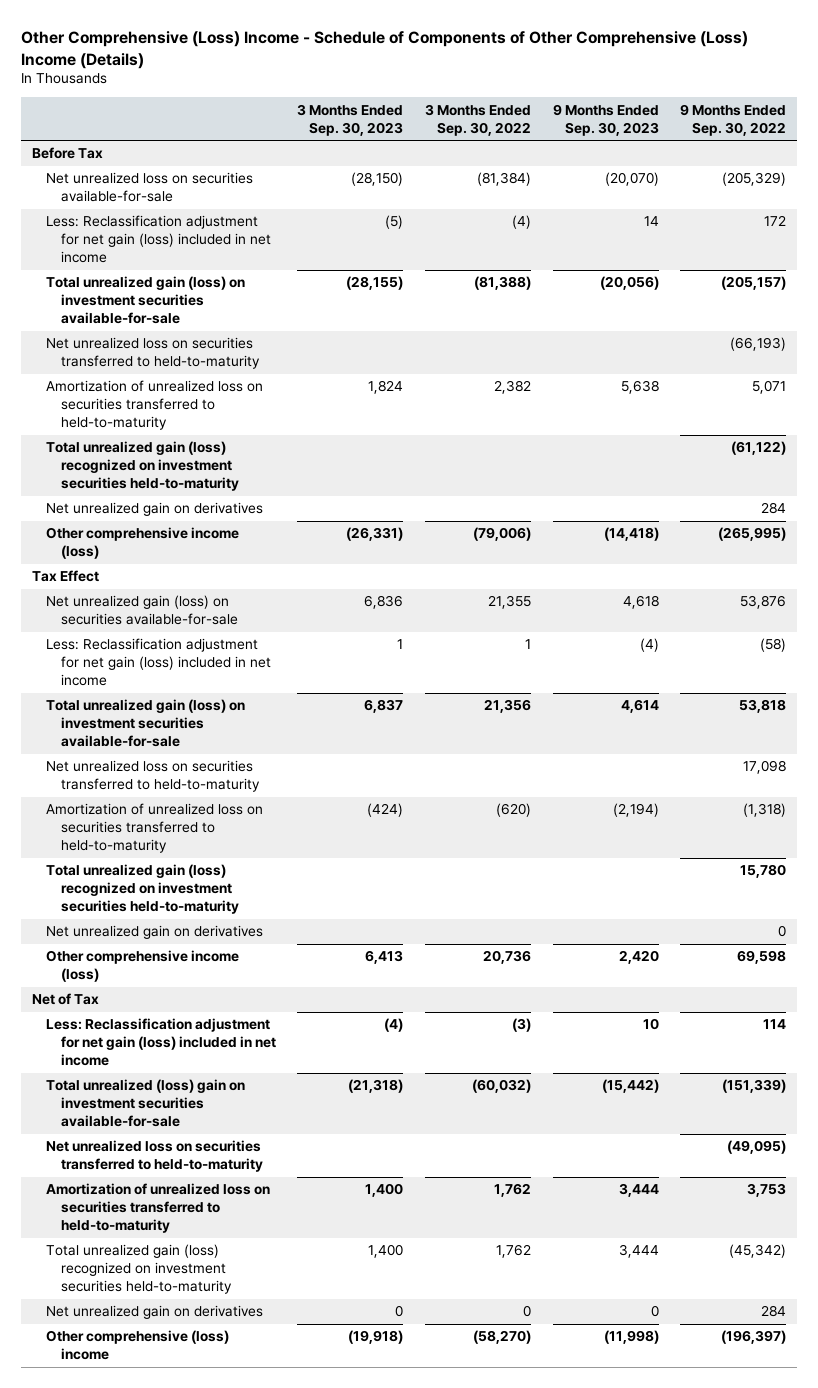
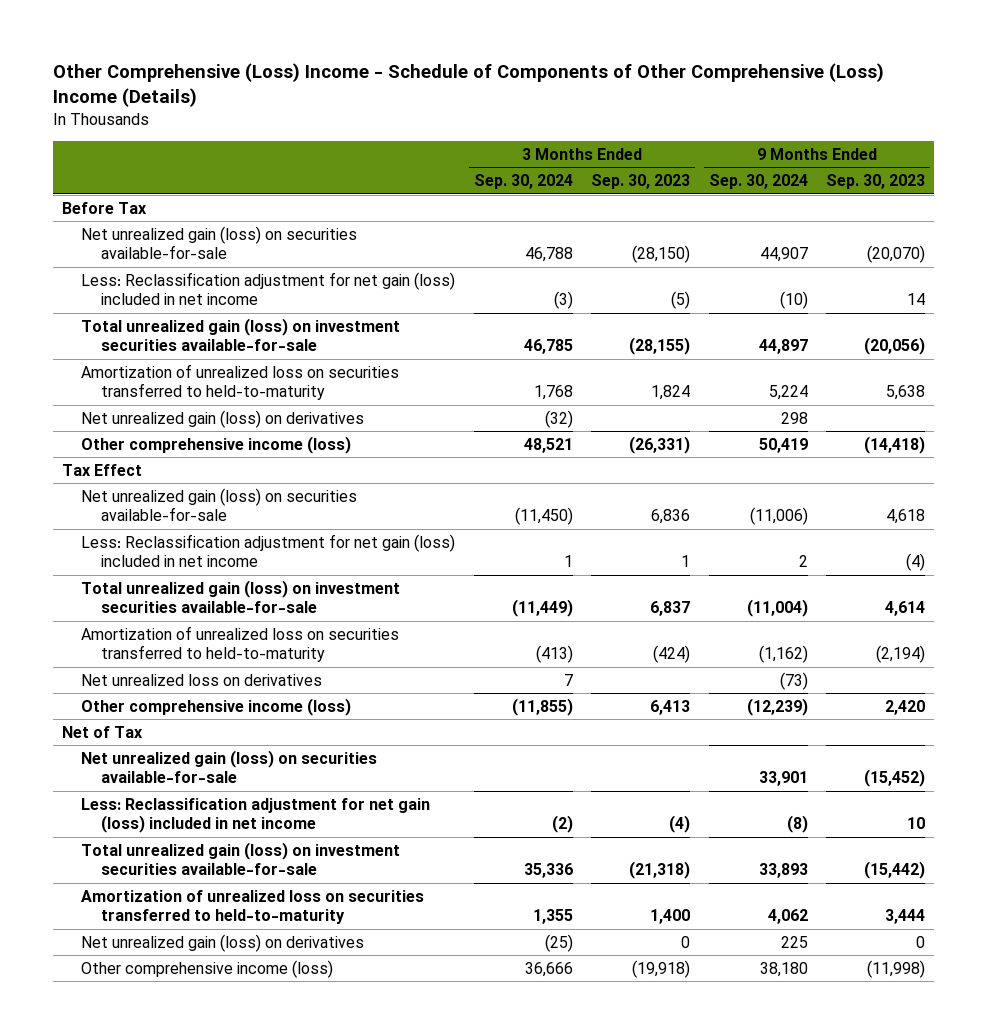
- | 3 Months Ended Sep. 30, 2023 | 3 Months Ended Sep. 30, 2022 | 9 Months Ended Sep. 30, 2023 | 9 Months Ended Sep. 30, 2022
+ | 3 Months Ended Sep. 30, 2024 | 3 Months Ended Sep. 30, 2023 | 9 Months Ended Sep. 30, 2024 | 9 Months Ended Sep. 30, 2023
- Net unrealized loss on securities available-for-sale | (28,150) | (81,384) | (20,070) | (205,329)
+ Net unrealized gain (loss) on securities available-for-sale | 46,788 | (28,150) | 44,907 | (20,070)
- Net unrealized loss on securities transferred to held-to-maturity | | | | (66,193)
- Total unrealized gain (loss) recognized on investment securities held-to-maturity | | | | (61,122)
- Net unrealized gain on derivatives | | | | 284
+ Net unrealized gain (loss) on derivatives | (32) | | 298 |
- Net unrealized loss on securities transferred to held-to-maturity | | | | 17,098
- Total unrealized gain (loss) recognized on investment securities held-to-maturity | | | | 15,780
- Net unrealized gain on derivatives | | | | 0
+ Net unrealized loss on derivatives | 7 | | (73) |
+ Net unrealized gain (loss) on securities available-for-sale | | | 33,901 | (15,452)
- Total unrealized (loss) gain on investment securities available-for-sale | (21,318) | (60,032) | (15,442) | (151,339)
- Net unrealized loss on securities transferred to held-to-maturity | | | | (49,095)
+ Total unrealized gain (loss) on investment securities available-for-sale | 35,336 | (21,318) | 33,893 | (15,442)
- Total unrealized gain (loss) recognized on investment securities held-to-maturity | 1,400 | 1,762 | 3,444 | (45,342)
- Net unrealized gain on derivatives | 0 | 0 | 0 | 284
- Other comprehensive (loss) income | (19,918) | (58,270) | (11,998) | (196,397)
+ Net unrealized gain (loss) on derivatives | (25) | 0 | 225 | 0
+ Other comprehensive income (loss) | 36,666 | (19,918) | 38,180 | (11,998)

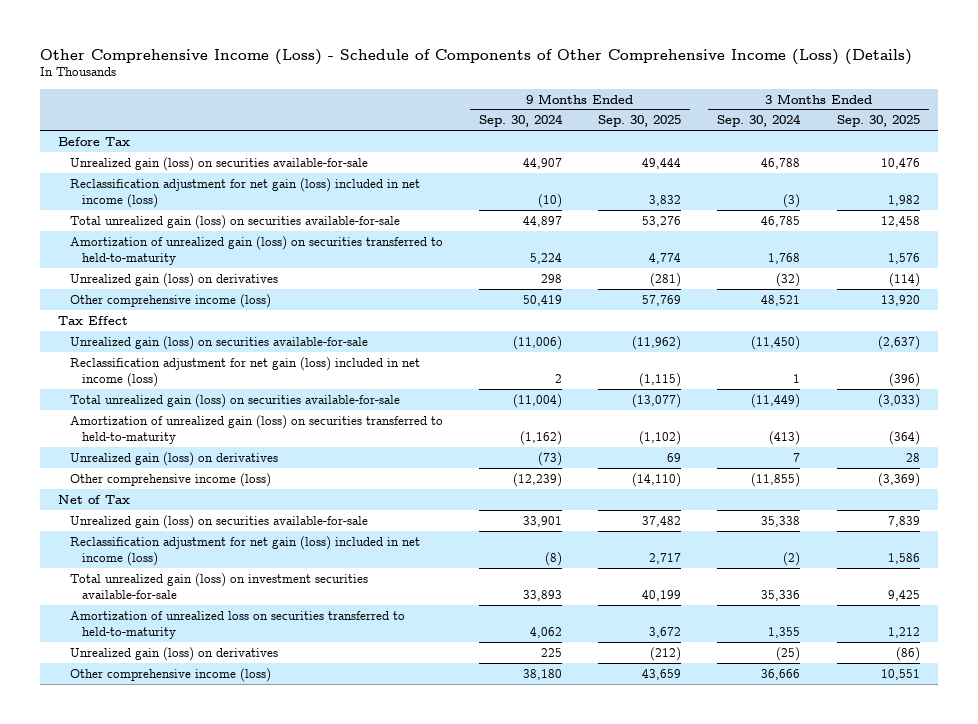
- Other Comprehensive (Loss) Income - Schedule of Components of Other Comprehensive (Loss) Income (Details)
+ Other Comprehensive Income (Loss) - Schedule of Components of Other Comprehensive Income (Loss) (Details)
- | 3 Months Ended Sep. 30, 2024 | 3 Months Ended Sep. 30, 2023 | 9 Months Ended Sep. 30, 2024 | 9 Months Ended Sep. 30, 2023
+ | 9 Months Ended Sep. 30, 2024 | 9 Months Ended Sep. 30, 2025 | 3 Months Ended Sep. 30, 2024 | 3 Months Ended Sep. 30, 2025
- Net unrealized gain (loss) on securities available-for-sale | 46,788 | (28,150) | 44,907 | (20,070)
- Less: Reclassification adjustment for net gain (loss) included in net income | (3) | (5) | (10) | 14
- Total unrealized gain (loss) on investment securities available-for-sale | 46,785 | (28,155) | 44,897 | (20,056)
- Amortization of unrealized loss on securities transferred to held-to-maturity | 1,768 | 1,824 | 5,224 | 5,638
- Net unrealized gain (loss) on derivatives | (32) | | 298 |
+ Unrealized gain (loss) on securities available-for-sale | 44,907 | 49,444 | 46,788 | 10,476
+ Reclassification adjustment for net gain (loss) included in net income (loss) | (10) | 3,832 | (3) | 1,982
+ Total unrealized gain (loss) on securities available-for-sale | 44,897 | 53,276 | 46,785 | 12,458
+ Amortization of unrealized gain (loss) on securities transferred to held-to-maturity | 5,224 | 4,774 | 1,768 | 1,576
+ Unrealized gain (loss) on derivatives | 298 | (281) | (32) | (114)
- Net unrealized gain (loss) on securities available-for-sale | (11,450) | 6,836 | (11,006) | 4,618
- Less: Reclassification adjustment for net gain (loss) included in net income | 1 | 1 | 2 | (4)
- Total unrealized gain (loss) on investment securities available-for-sale | (11,449) | 6,837 | (11,004) | 4,614
- Amortization of unrealized loss on securities transferred to held-to-maturity | (413) | (424) | (1,162) | (2,194)
- Net unrealized loss on derivatives | 7 | | (73) |
+ Unrealized gain (loss) on securities available-for-sale | (11,006) | (11,962) | (11,450) | (2,637)
+ Reclassification adjustment for net gain (loss) included in net income (loss) | 2 | (1,115) | 1 | (396)
+ Total unrealized gain (loss) on securities available-for-sale | (11,004) | (13,077) | (11,449) | (3,033)
+ Amortization of unrealized gain (loss) on securities transferred to held-to-maturity | (1,162) | (1,102) | (413) | (364)
+ Unrealized gain (loss) on derivatives | (73) | 69 | 7 | 28
- Net unrealized gain (loss) on securities available-for-sale | | | 33,901 | (15,452)
- Less: Reclassification adjustment for net gain (loss) included in net income | (2) | (4) | (8) | 10
+ Unrealized gain (loss) on securities available-for-sale | 33,901 | 37,482 | 35,338 | 7,839
+ Reclassification adjustment for net gain (loss) included in net income (loss) | (8) | 2,717 | (2) | 1,586
- Net unrealized gain (loss) on derivatives | (25) | 0 | 225 | 0
+ Unrealized gain (loss) on derivatives | 225 | (212) | (25) | (86)

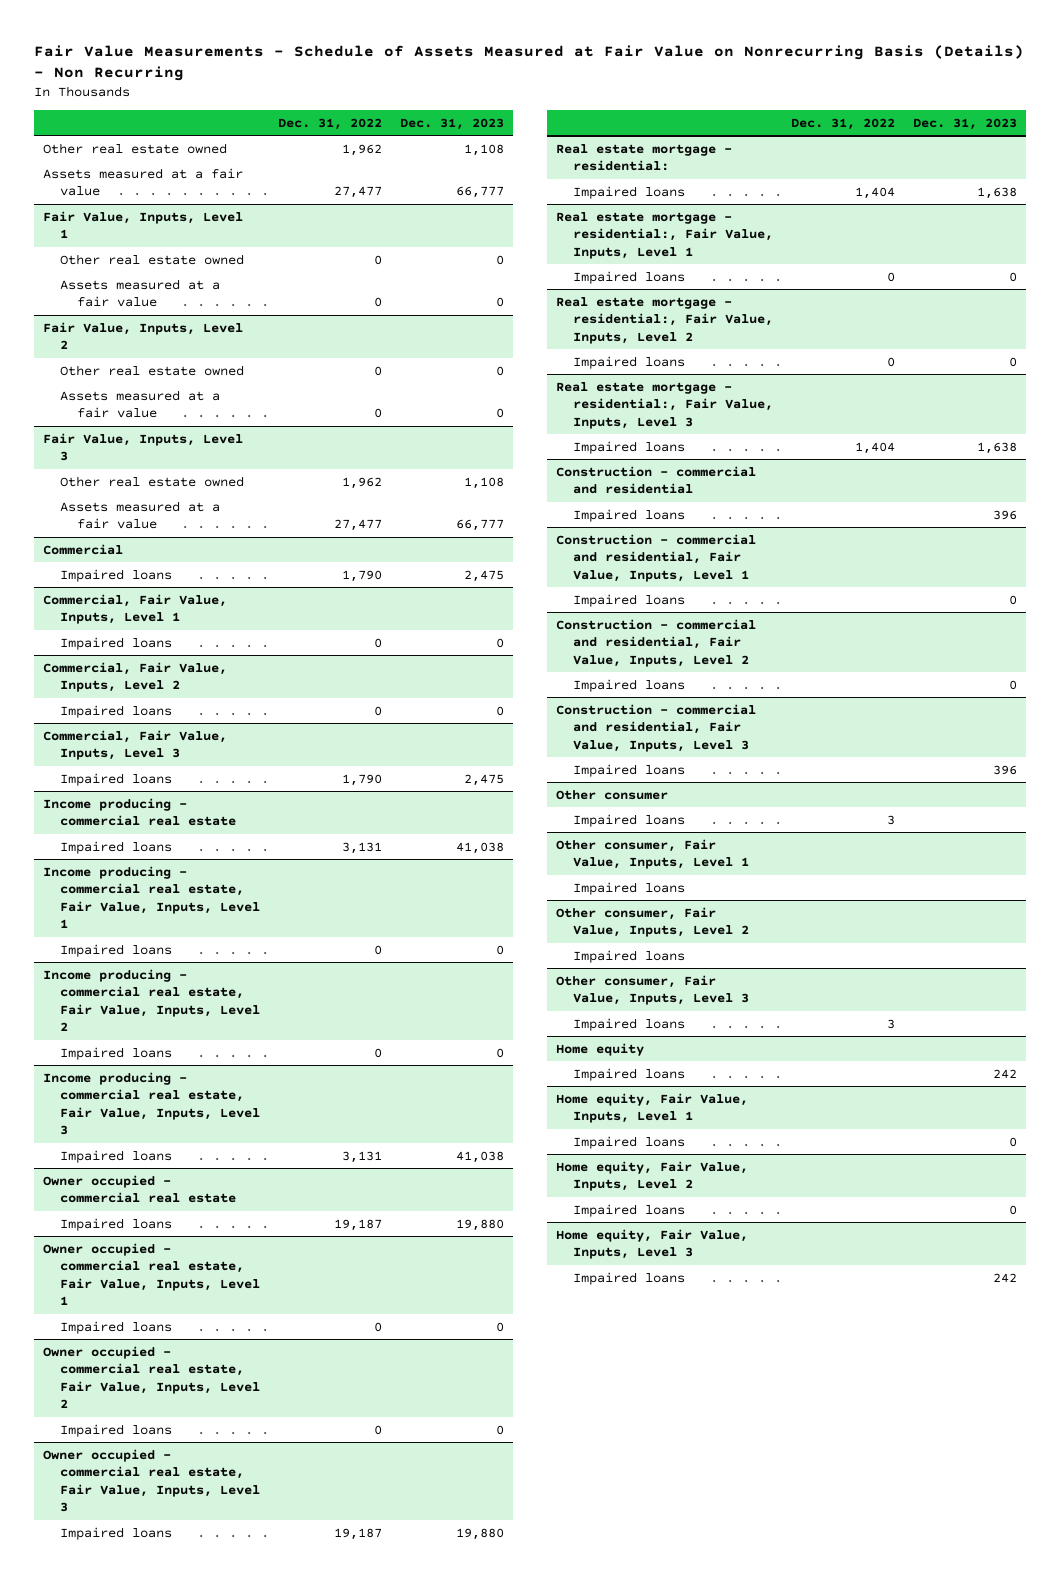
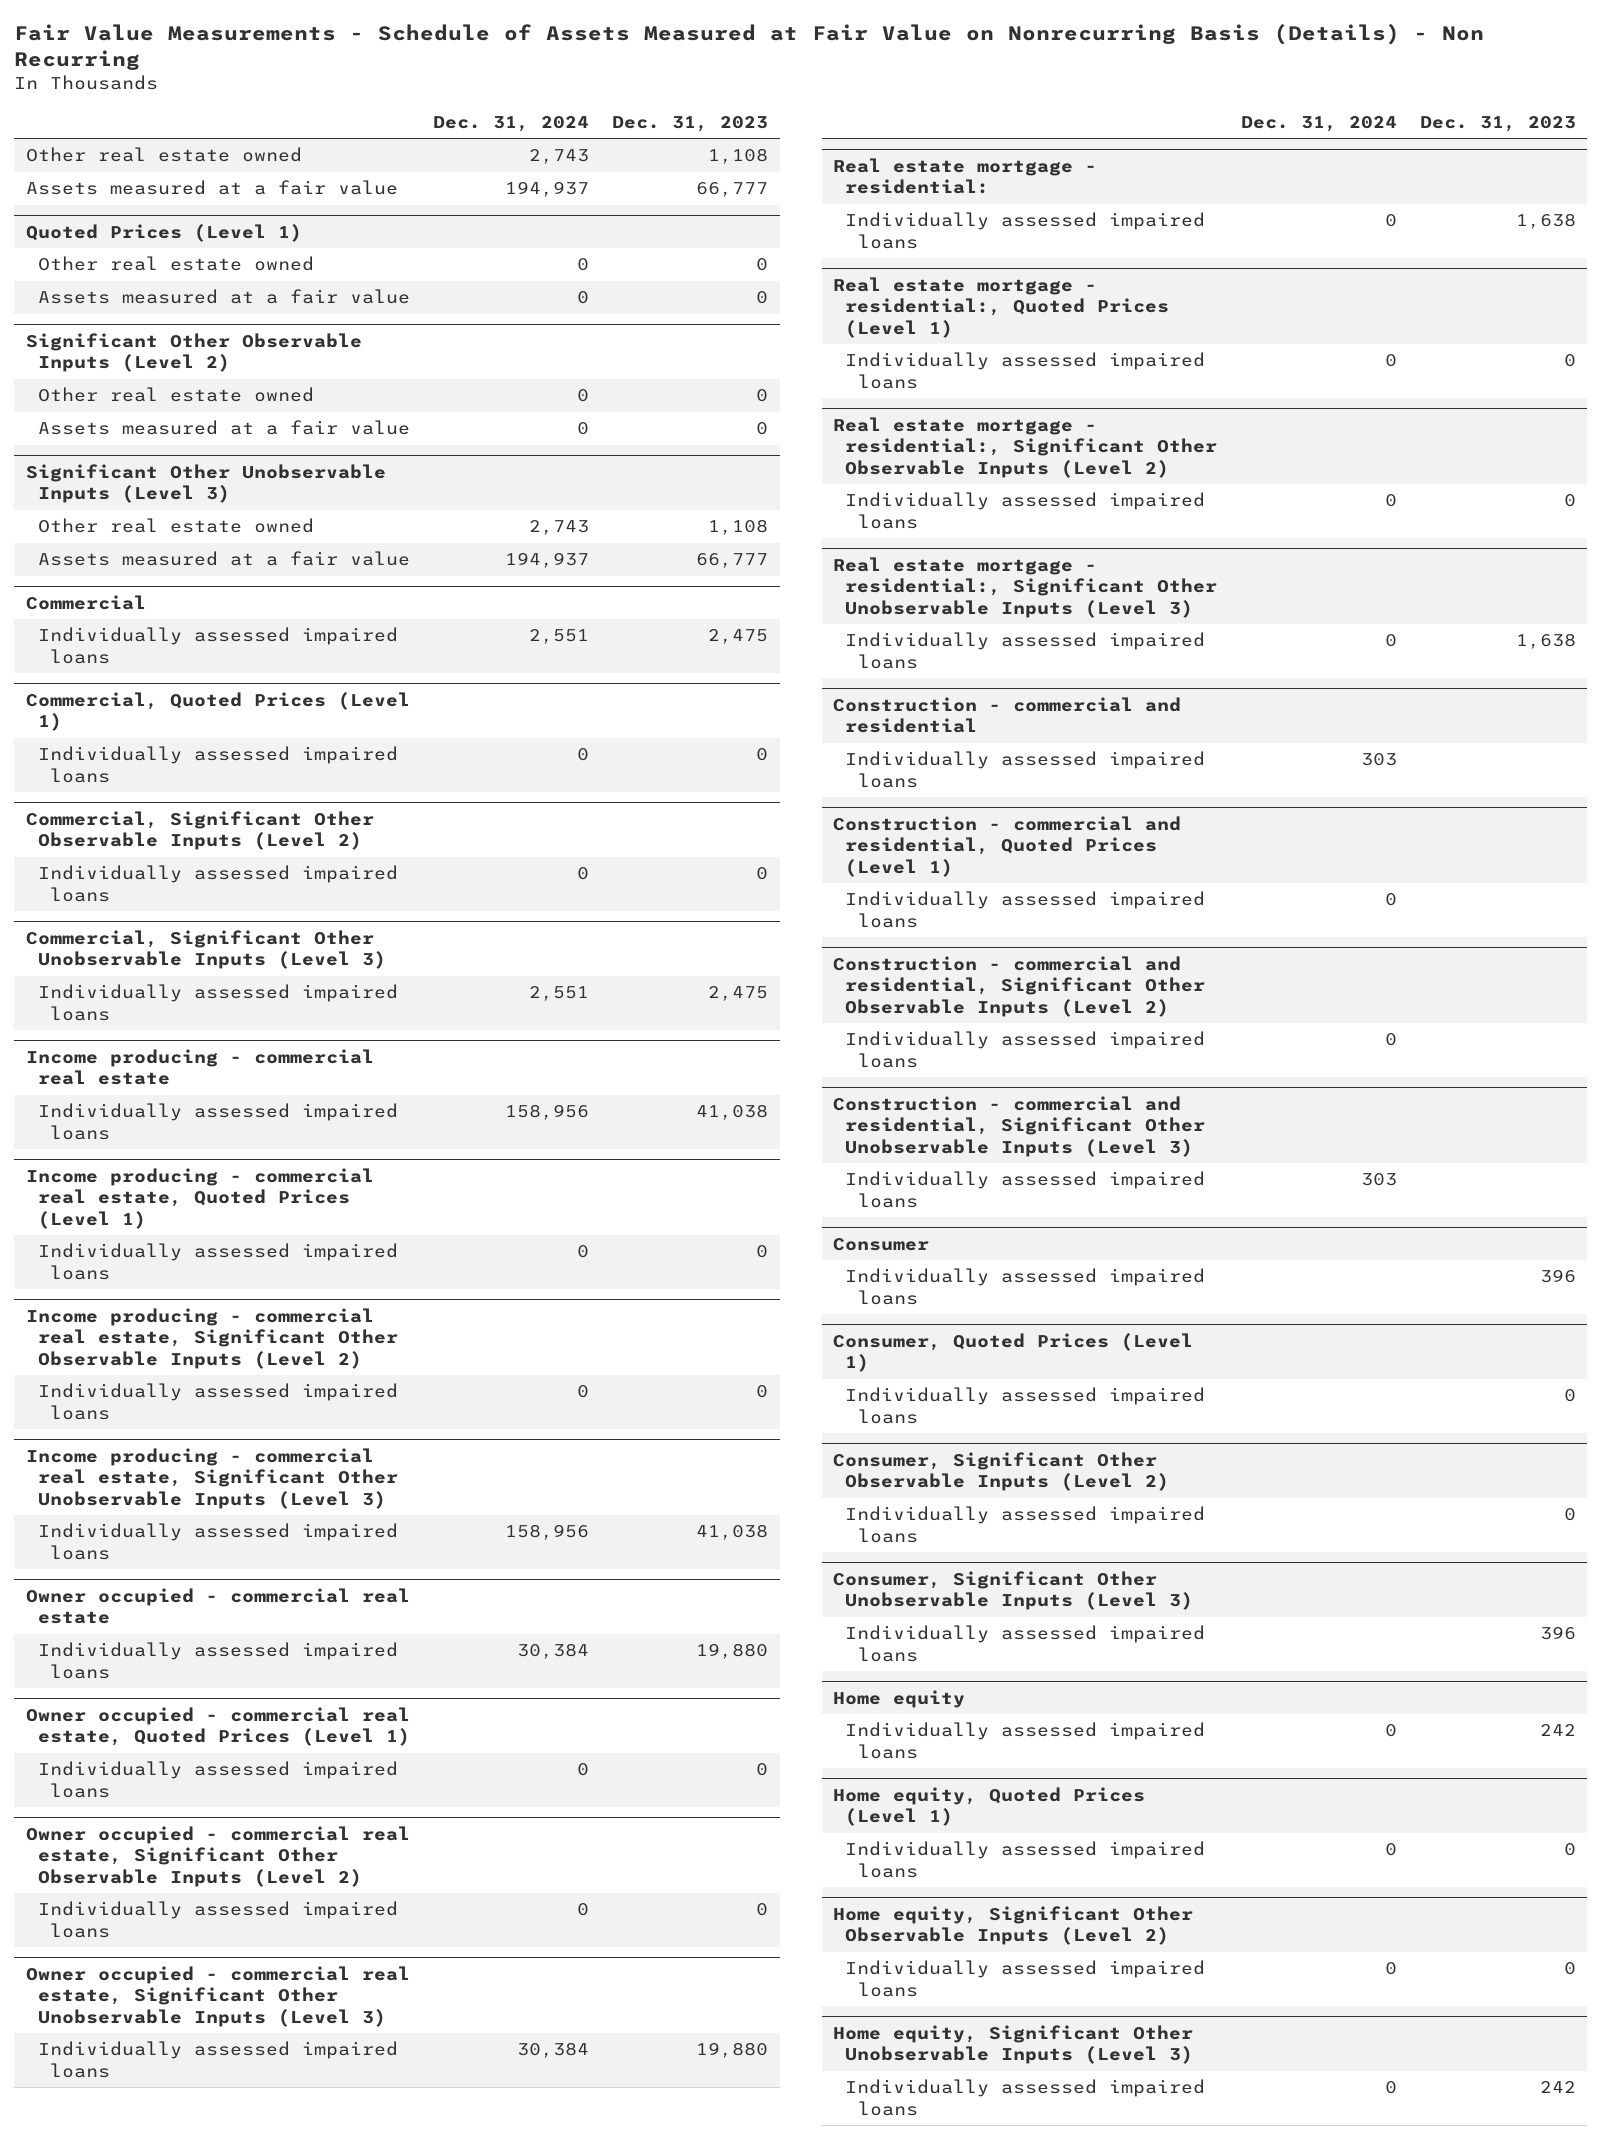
- | Dec. 31, 2022 | Dec. 31, 2023
+ | Dec. 31, 2024 | Dec. 31, 2023
- Fair Value, Inputs, Level 1
+ Quoted Prices (Level 1)
- Fair Value, Inputs, Level 2
+ Significant Other Observable Inputs (Level 2)
- Fair Value, Inputs, Level 3
+ Significant Other Unobservable Inputs (Level 3)
@ Commercial
- Impaired loans | 1,790 | 2,475
- Commercial, Fair Value, Inputs, Level 1
- Impaired loans | 0 | 0
- Commercial, Fair Value, Inputs, Level 2
- Impaired loans | 0 | 0
- Commercial, Fair Value, Inputs, Level 3
- Impaired loans | 1,790 | 2,475
@ Commercial
+ Individually assessed impaired loans | 2,551 | 2,475
+ Commercial, Quoted Prices (Level 1)
+ Individually assessed impaired loans | 0 | 0
+ Commercial, Significant Other Observable Inputs (Level 2)
+ Individually assessed impaired loans | 0 | 0
+ Commercial, Significant Other Unobservable Inputs (Level 3)
+ Individually assessed impaired loans | 2,551 | 2,475
@ Income producing - commercial real estate
- Impaired loans | 3,131 | 41,038
- Income producing - commercial real estate, Fair Value, Inputs, Level 1
- Impaired loans | 0 | 0
- Income producing - commercial real estate, Fair Value, Inputs, Level 2
- Impaired loans | 0 | 0
- Income producing - commercial real estate, Fair Value, Inputs, Level 3
- Impaired loans | 3,131 | 41,038
@ Income producing - commercial real estate
+ Individually assessed impaired loans | 158,956 | 41,038
+ Income producing - commercial real estate, Quoted Prices (Level 1)
+ Individually assessed impaired loans | 0 | 0
+ Income producing - commercial real estate, Significant Other Observable Inputs (Level 2)
+ Individually assessed impaired loans | 0 | 0
+ Income producing - commercial real estate, Significant Other Unobservable Inputs (Level 3)
+ Individually assessed impaired loans | 158,956 | 41,038
@ Owner occupied - commercial real estate
- Impaired loans | 19,187 | 19,880
- Owner occupied - commercial real estate, Fair Value, Inputs, Level 1
- Impaired loans | 0 | 0
- Owner occupied - commercial real estate, Fair Value, Inputs, Level 2
- Impaired loans | 0 | 0
- Owner occupied - commercial real estate, Fair Value, Inputs, Level 3
- Impaired loans | 19,187 | 19,880
@ Owner occupied - commercial real estate
+ Individually assessed impaired loans | 30,384 | 19,880
+ Owner occupied - commercial real estate, Quoted Prices (Level 1)
+ Individually assessed impaired loans | 0 | 0
+ Owner occupied - commercial real estate, Significant Other Observable Inputs (Level 2)
+ Individually assessed impaired loans | 0 | 0
+ Owner occupied - commercial real estate, Significant Other Unobservable Inputs (Level 3)
+ Individually assessed impaired loans | 30,384 | 19,880
@ Real estate mortgage - residential:
- Impaired loans | 1,404 | 1,638
- Real estate mortgage - residential:, Fair Value, Inputs, Level 1
- Impaired loans | 0 | 0
- Real estate mortgage - residential:, Fair Value, Inputs, Level 2
- Impaired loans | 0 | 0
- Real estate mortgage - residential:, Fair Value, Inputs, Level 3
- Impaired loans | 1,404 | 1,638
@ Real estate mortgage - residential:
+ Individually assessed impaired loans | 0 | 1,638
+ Real estate mortgage - residential:, Quoted Prices (Level 1)
+ Individually assessed impaired loans | 0 | 0
+ Real estate mortgage - residential:, Significant Other Observable Inputs (Level 2)
+ Individually assessed impaired loans | 0 | 0
+ Real estate mortgage - residential:, Significant Other Unobservable Inputs (Level 3)
+ Individually assessed impaired loans | 0 | 1,638
@ Construction - commercial and residential
- Impaired loans | | 396
- Construction - commercial and residential, Fair Value, Inputs, Level 1
- Impaired loans | | 0
- Construction - commercial and residential, Fair Value, Inputs, Level 2
- Impaired loans | | 0
- Construction - commercial and residential, Fair Value, Inputs, Level 3
- Impaired loans | | 396
- Other consumer
- Impaired loans | 3 |
- Other consumer, Fair Value, Inputs, Level 1
- Impaired loans
- Other consumer, Fair Value, Inputs, Level 2
- Impaired loans
- Other consumer, Fair Value, Inputs, Level 3
- Impaired loans | 3 |
@ Construction - commercial and residential
+ Individually assessed impaired loans | 303 |
+ Construction - commercial and residential, Quoted Prices (Level 1)
+ Individually assessed impaired loans | 0 |
+ Construction - commercial and residential, Significant Other Observable Inputs (Level 2)
+ Individually assessed impaired loans | 0 |
+ Construction - commercial and residential, Significant Other Unobservable Inputs (Level 3)
+ Individually assessed impaired loans | 303 |
+ Consumer
+ Individually assessed impaired loans | | 396
+ Consumer, Quoted Prices (Level 1)
+ Individually assessed impaired loans | | 0
+ Consumer, Significant Other Observable Inputs (Level 2)
+ Individually assessed impaired loans | | 0
+ Consumer, Significant Other Unobservable Inputs (Level 3)
+ Individually assessed impaired loans | | 396
@ Home equity
- Impaired loans | | 242
- Home equity, Fair Value, Inputs, Level 1
- Impaired loans | | 0
- Home equity, Fair Value, Inputs, Level 2
- Impaired loans | | 0
- Home equity, Fair Value, Inputs, Level 3
- Impaired loans | | 242
@ Home equity
+ Individually assessed impaired loans | 0 | 242
+ Home equity, Quoted Prices (Level 1)
+ Individually assessed impaired loans | 0 | 0
+ Home equity, Significant Other Observable Inputs (Level 2)
+ Individually assessed impaired loans | 0 | 0
+ Home equity, Significant Other Unobservable Inputs (Level 3)
+ Individually assessed impaired loans | 0 | 242

